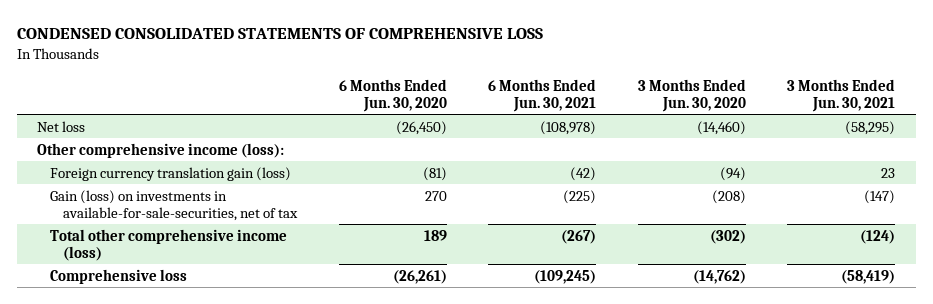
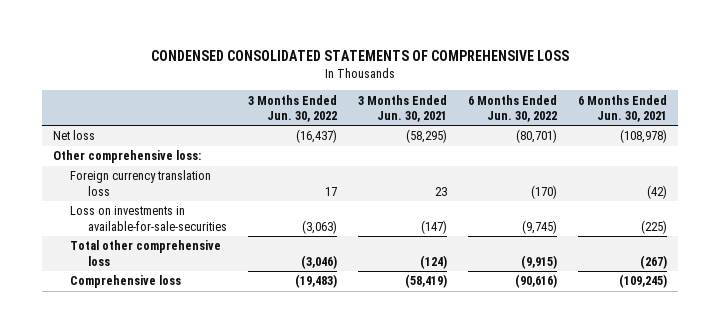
- | 6 Months Ended Jun. 30, 2020 | 6 Months Ended Jun. 30, 2021 | 3 Months Ended Jun. 30, 2020 | 3 Months Ended Jun. 30, 2021
+ | 3 Months Ended Jun. 30, 2022 | 3 Months Ended Jun. 30, 2021 | 6 Months Ended Jun. 30, 2022 | 6 Months Ended Jun. 30, 2021
- Other comprehensive income (loss):
- Foreign currency translation gain (loss) | (81) | (42) | (94) | 23
- Gain (loss) on investments in available-for-sale-securities, net of tax | 270 | (225) | (208) | (147)
- Total other comprehensive income (loss) | 189 | (267) | (302) | (124)
+ Other comprehensive loss:
+ Foreign currency translation loss | 17 | 23 | (170) | (42)
+ Loss on investments in available-for-sale-securities | (3,063) | (147) | (9,745) | (225)
+ Total other comprehensive loss | (3,046) | (124) | (9,915) | (267)

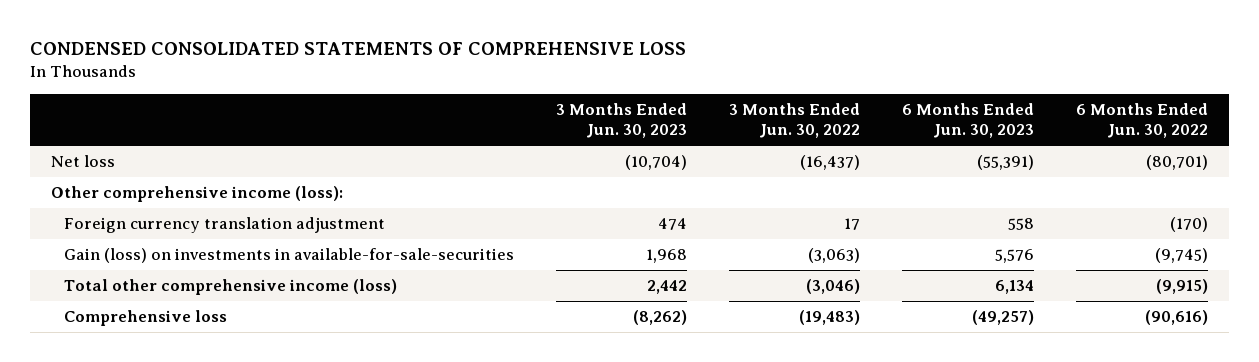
- | 3 Months Ended Jun. 30, 2022 | 3 Months Ended Jun. 30, 2021 | 6 Months Ended Jun. 30, 2022 | 6 Months Ended Jun. 30, 2021
+ | 3 Months Ended Jun. 30, 2023 | 3 Months Ended Jun. 30, 2022 | 6 Months Ended Jun. 30, 2023 | 6 Months Ended Jun. 30, 2022
- Other comprehensive loss:
- Foreign currency translation loss | 17 | 23 | (170) | (42)
- Loss on investments in available-for-sale-securities | (3,063) | (147) | (9,745) | (225)
- Total other comprehensive loss | (3,046) | (124) | (9,915) | (267)
+ Other comprehensive income (loss):
+ Foreign currency translation adjustment | 474 | 17 | 558 | (170)
+ Gain (loss) on investments in available-for-sale-securities | 1,968 | (3,063) | 5,576 | (9,745)
+ Total other comprehensive income (loss) | 2,442 | (3,046) | 6,134 | (9,915)

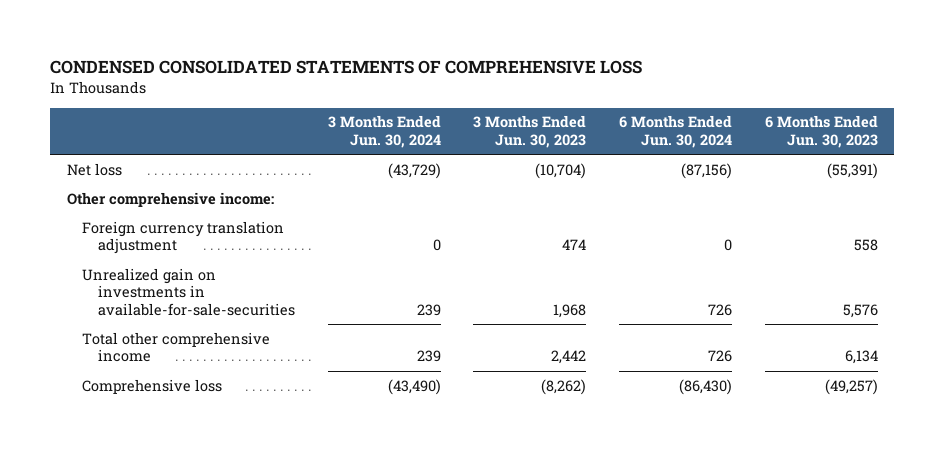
- | 3 Months Ended Jun. 30, 2023 | 3 Months Ended Jun. 30, 2022 | 6 Months Ended Jun. 30, 2023 | 6 Months Ended Jun. 30, 2022
+ | 3 Months Ended Jun. 30, 2024 | 3 Months Ended Jun. 30, 2023 | 6 Months Ended Jun. 30, 2024 | 6 Months Ended Jun. 30, 2023
- Other comprehensive income (loss):
+ Other comprehensive income:
- Gain (loss) on investments in available-for-sale-securities | 1,968 | (3,063) | 5,576 | (9,745)
- Total other comprehensive income (loss) | 2,442 | (3,046) | 6,134 | (9,915)
+ Unrealized gain on investments in available-for-sale-securities | 239 | 1,968 | 726 | 5,576
+ Total other comprehensive income | 239 | 2,442 | 726 | 6,134

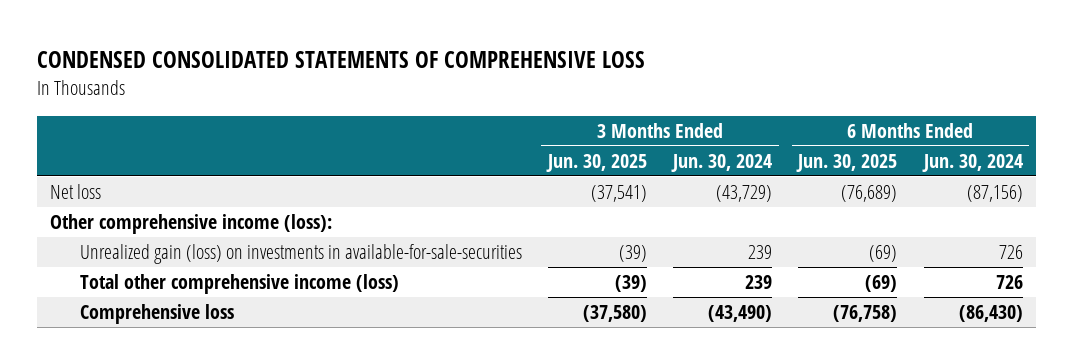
- | 3 Months Ended Jun. 30, 2024 | 3 Months Ended Jun. 30, 2023 | 6 Months Ended Jun. 30, 2024 | 6 Months Ended Jun. 30, 2023
+ | 3 Months Ended Jun. 30, 2025 | 3 Months Ended Jun. 30, 2024 | 6 Months Ended Jun. 30, 2025 | 6 Months Ended Jun. 30, 2024
- Other comprehensive income:
- Foreign currency translation adjustment | 0 | 474 | 0 | 558
- Unrealized gain on investments in available-for-sale-securities | 239 | 1,968 | 726 | 5,576
- Total other comprehensive income | 239 | 2,442 | 726 | 6,134
+ Other comprehensive income (loss):
+ Unrealized gain (loss) on investments in available-for-sale-securities | (39) | 239 | (69) | 726
+ Total other comprehensive income (loss) | (39) | 239 | (69) | 726

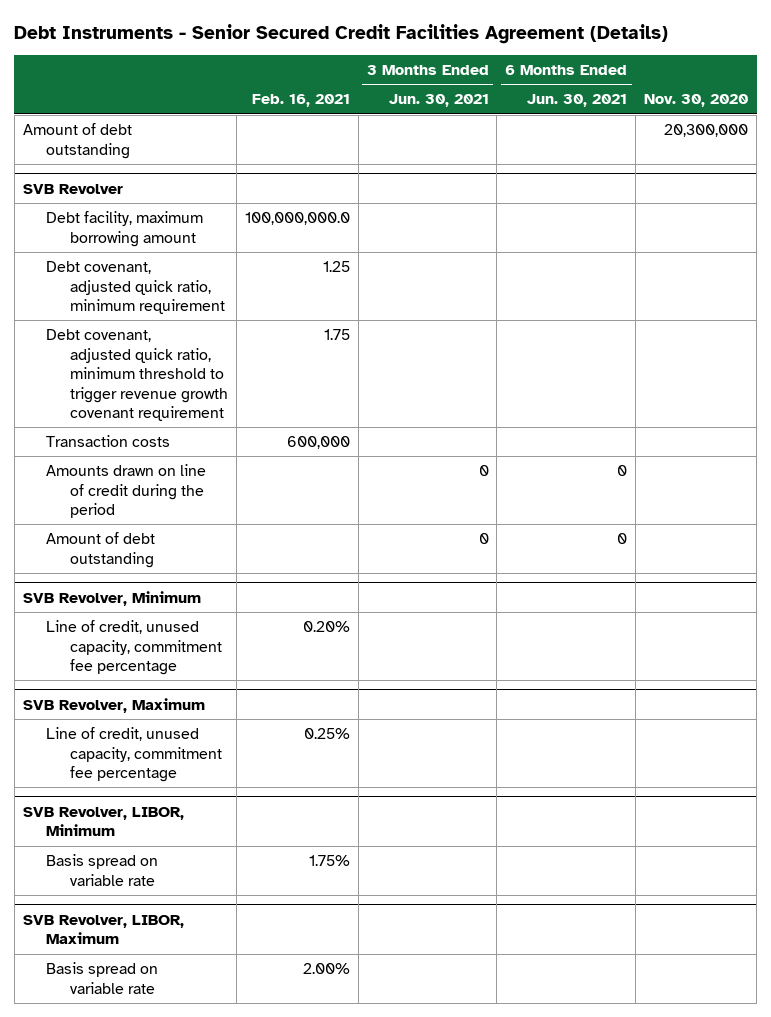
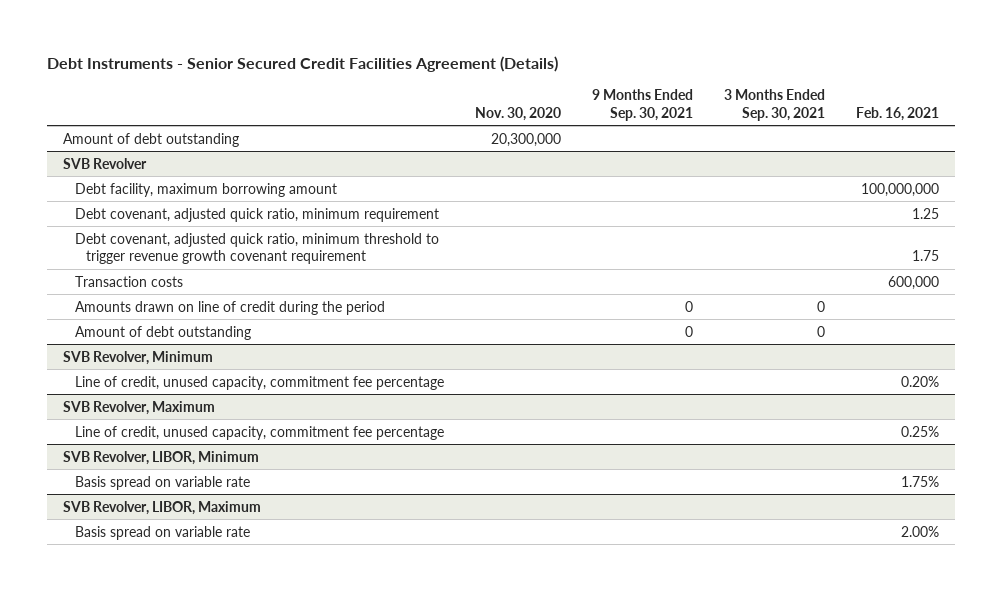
- | Feb. 16, 2021 | 3 Months Ended Jun. 30, 2021 | 6 Months Ended Jun. 30, 2021 | Nov. 30, 2020
+ | Nov. 30, 2020 | 9 Months Ended Sep. 30, 2021 | 3 Months Ended Sep. 30, 2021 | Feb. 16, 2021
@ SVB Revolver
- Debt facility, maximum borrowing amount | 100,000,000.0 | | |
+ Debt facility, maximum borrowing amount | | | | 100,000,000

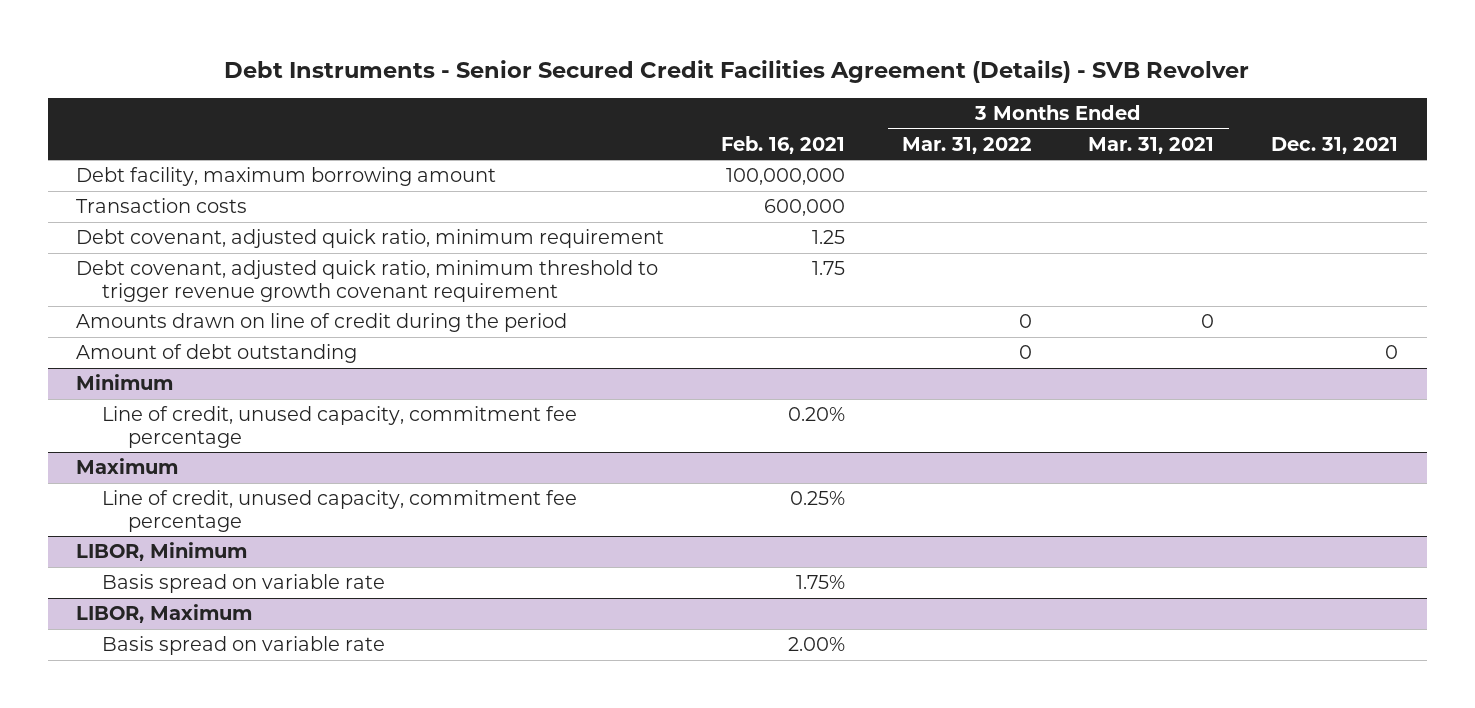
- Debt Instruments - Senior Secured Credit Facilities Agreement (Details)
+ Debt Instruments - Senior Secured Credit Facilities Agreement (Details) - SVB Revolver
- | Nov. 30, 2020 | 9 Months Ended Sep. 30, 2021 | 3 Months Ended Sep. 30, 2021 | Feb. 16, 2021
+ | Feb. 16, 2021 | 3 Months Ended Mar. 31, 2022 | 3 Months Ended Mar. 31, 2021 | Dec. 31, 2021
- Amount of debt outstanding | 20,300,000 | | |
- SVB Revolver
+ Transaction costs | 600,000 | | |
- Transaction costs | | | | 600,000
- SVB Revolver, Minimum
+ Minimum
- SVB Revolver, Maximum
+ Maximum
- SVB Revolver, LIBOR, Minimum
+ LIBOR, Minimum
- SVB Revolver, LIBOR, Maximum
+ LIBOR, Maximum

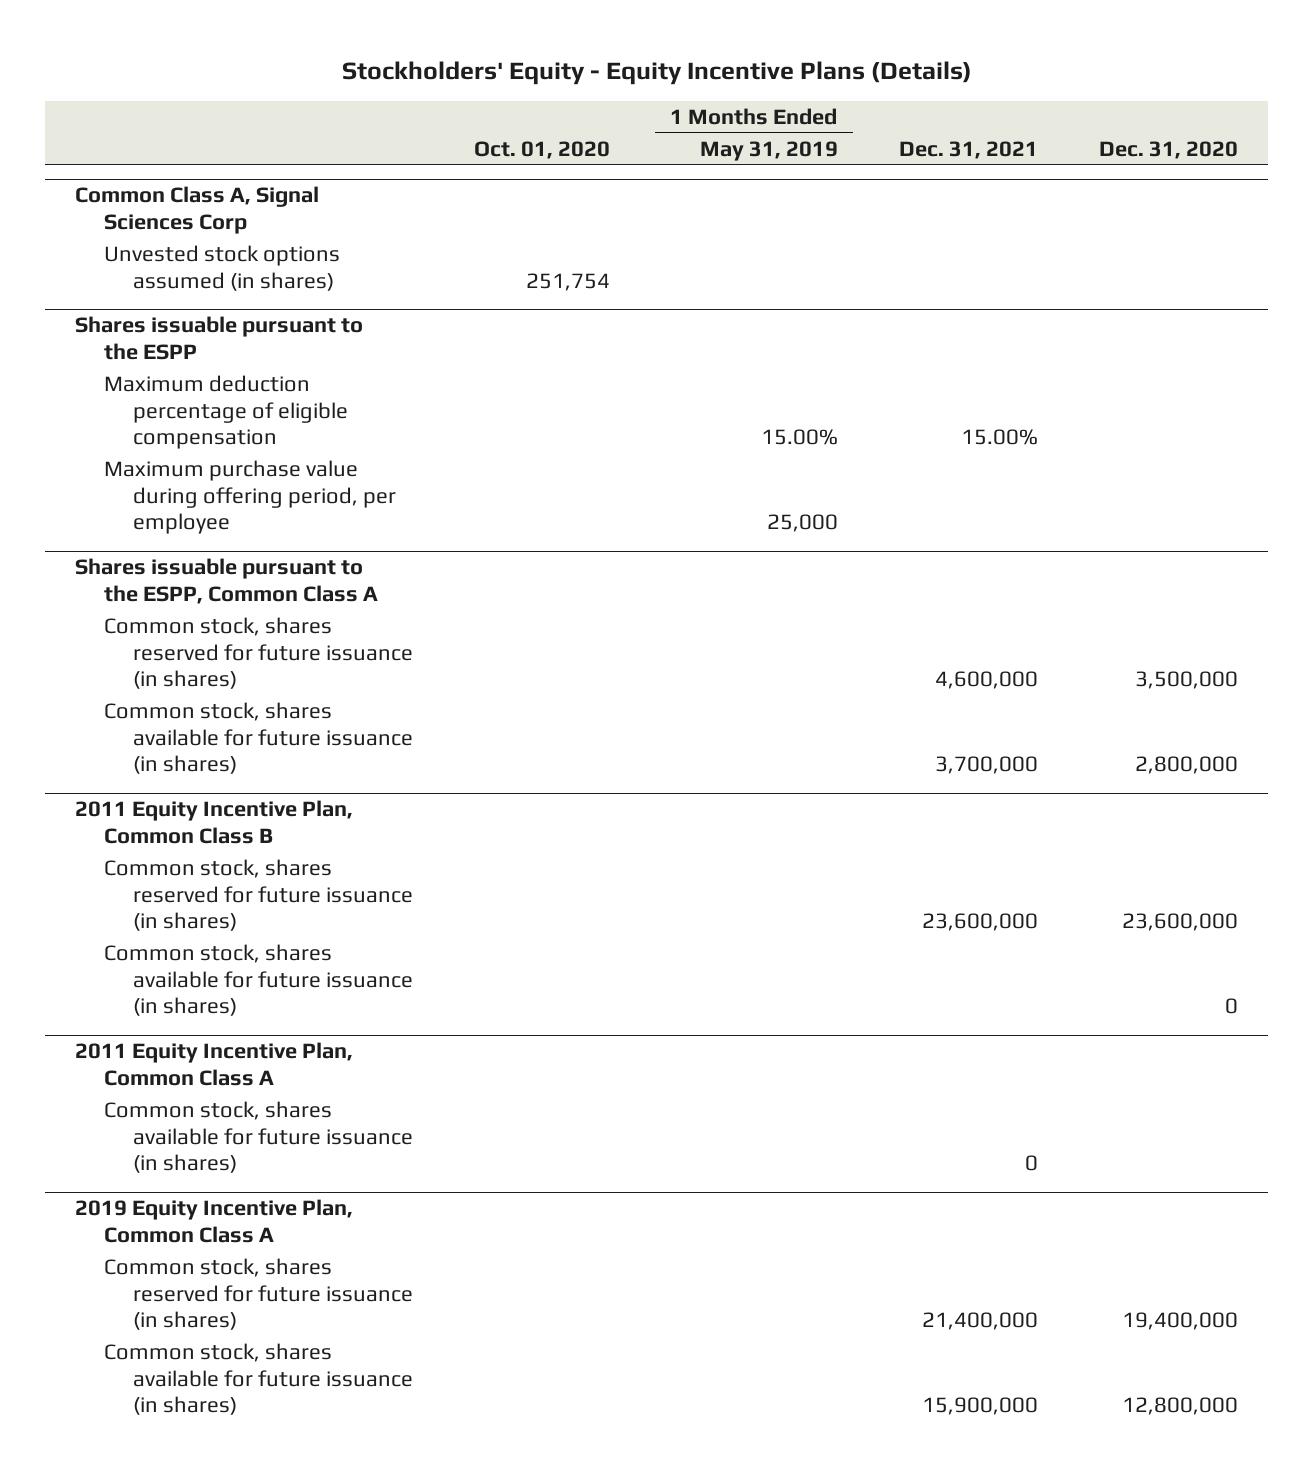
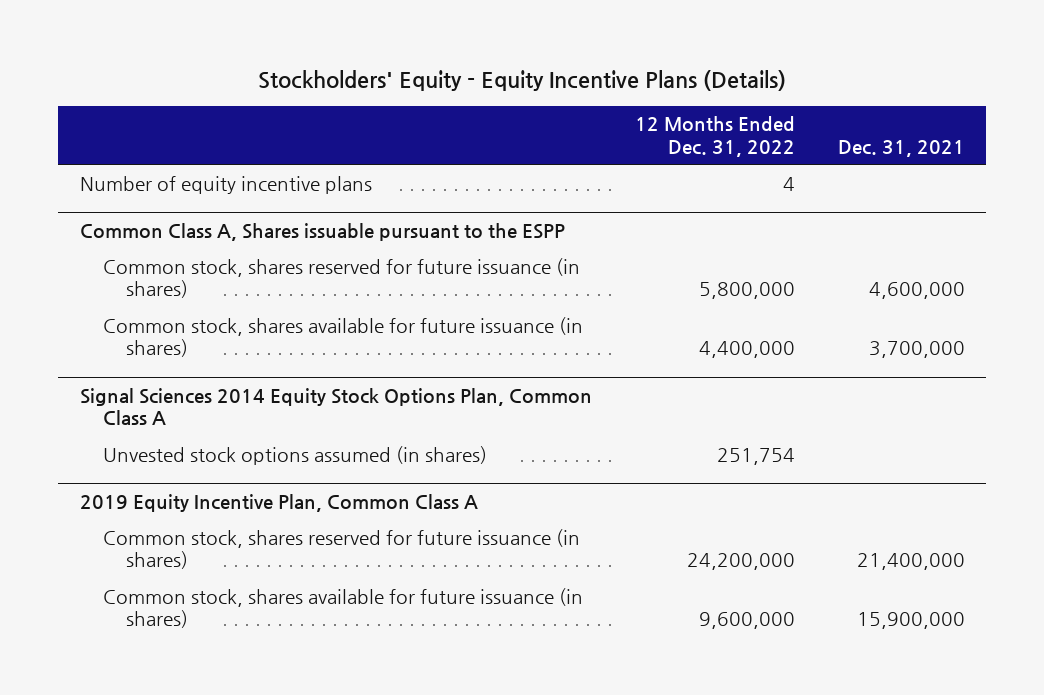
- | Oct. 01, 2020 | 1 Months Ended May 31, 2019 | Dec. 31, 2021 | Dec. 31, 2020
+ | 12 Months Ended Dec. 31, 2022 | Dec. 31, 2021
- Common Class A, Signal Sciences Corp
- Unvested stock options assumed (in shares) | 251,754 | | |
- Shares issuable pursuant to the ESPP
- Maximum deduction percentage of eligible compensation | | 15.00% | 15.00% |
- Maximum purchase value during offering period, per employee | | 25,000 | |
- Shares issuable pursuant to the ESPP, Common Class A
+ Number of equity incentive plans | 4 |
+ Common Class A, Shares issuable pursuant to the ESPP
- 2011 Equity Incentive Plan, Common Class B
- Common stock, shares reserved for future issuance (in shares) | | | 23,600,000 | 23,600,000
- Common stock, shares available for future issuance (in shares) | | | | 0
- 2011 Equity Incentive Plan, Common Class A
- Common stock, shares available for future issuance (in shares) | | | 0 |
+ Signal Sciences 2014 Equity Stock Options Plan, Common Class A
+ Unvested stock options assumed (in shares) | 251,754 |

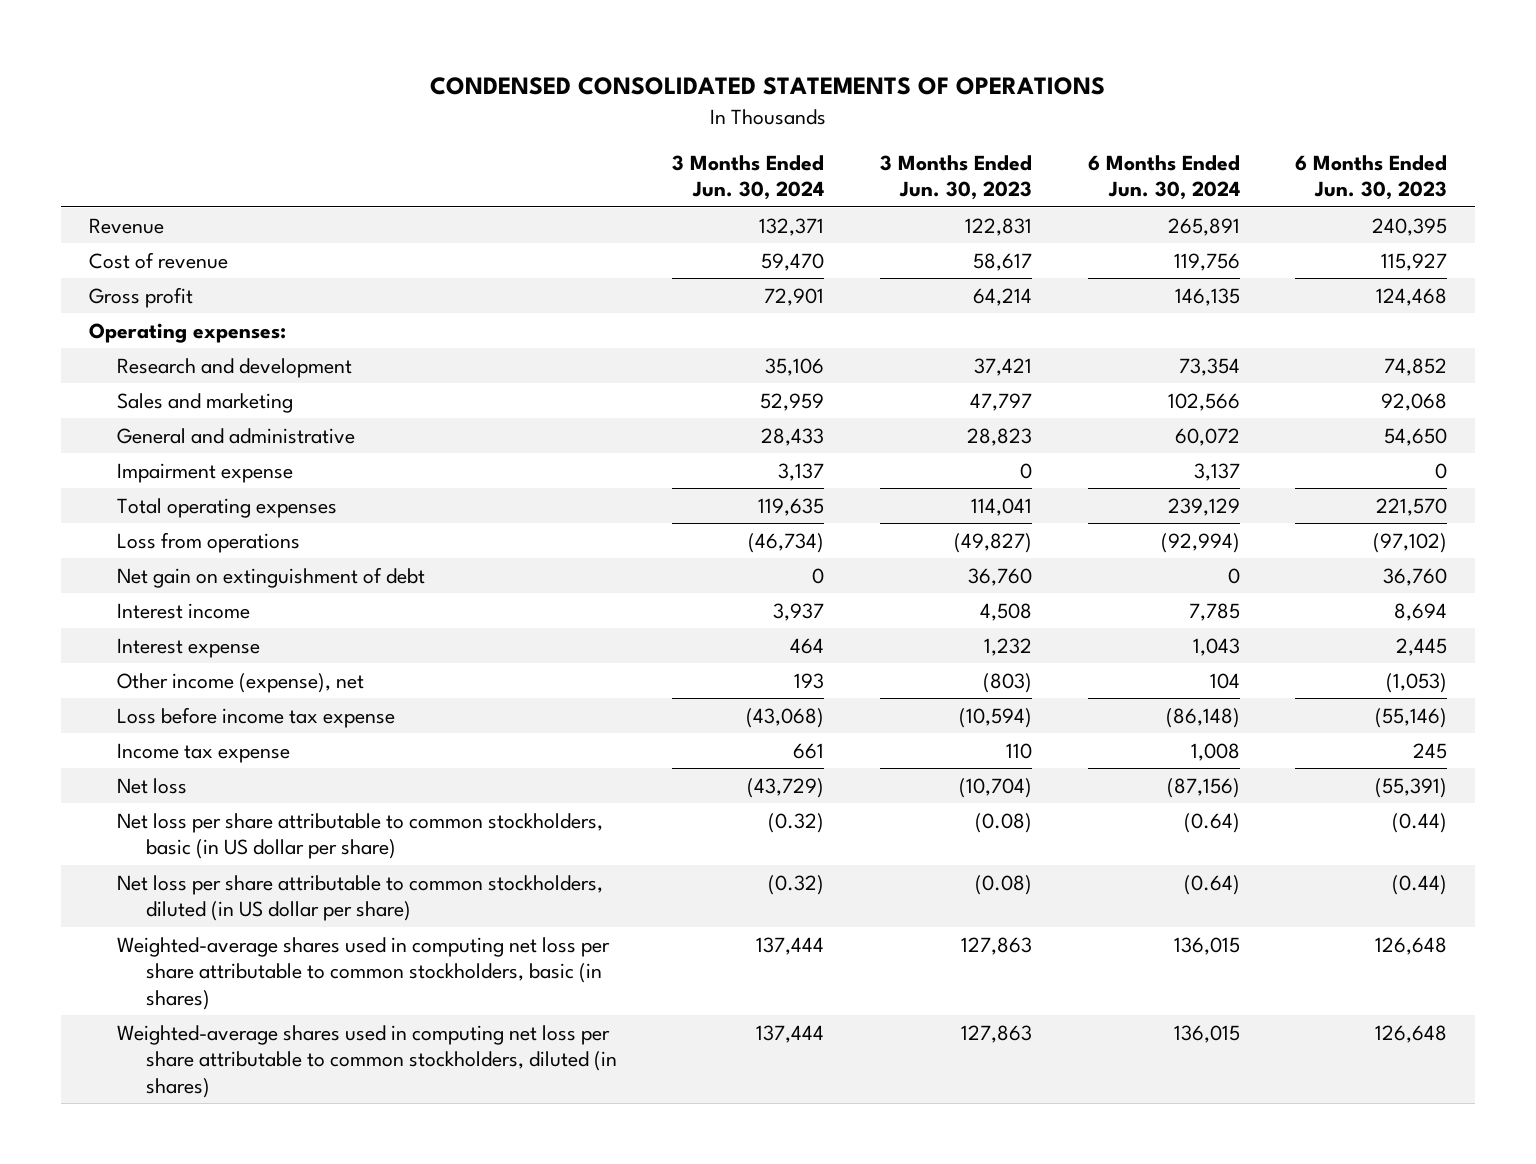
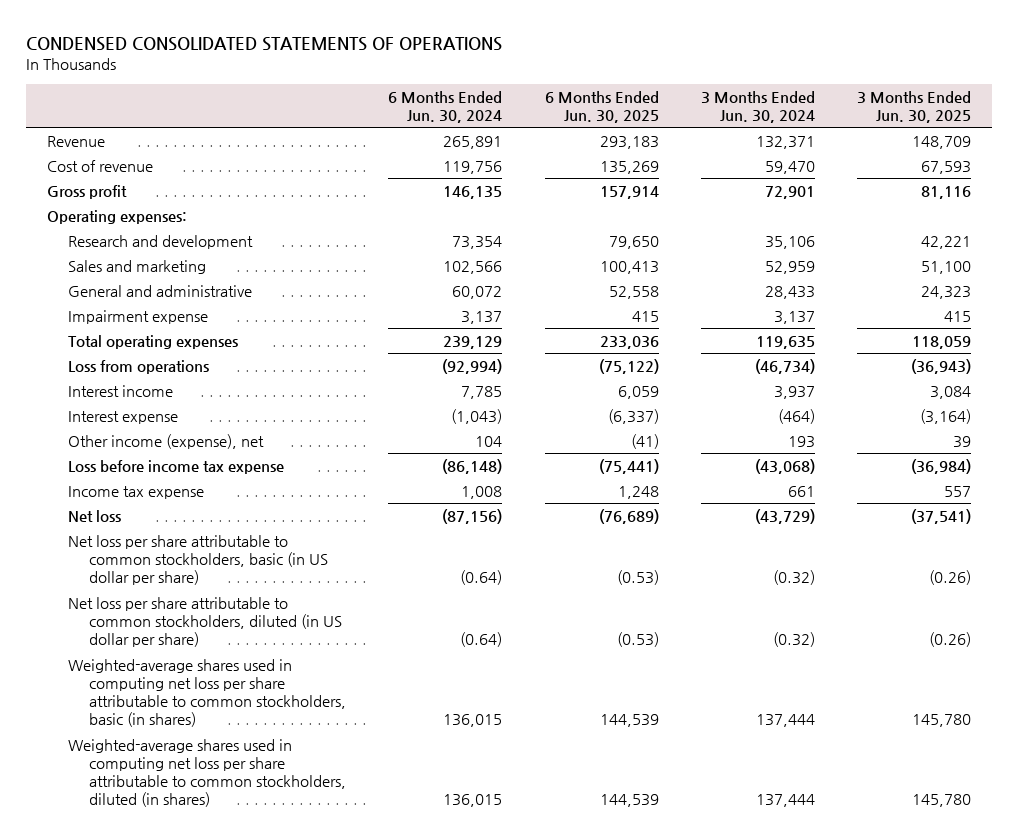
- | 3 Months Ended Jun. 30, 2024 | 3 Months Ended Jun. 30, 2023 | 6 Months Ended Jun. 30, 2024 | 6 Months Ended Jun. 30, 2023
+ | 6 Months Ended Jun. 30, 2024 | 6 Months Ended Jun. 30, 2025 | 3 Months Ended Jun. 30, 2024 | 3 Months Ended Jun. 30, 2025
- Net gain on extinguishment of debt | 0 | 36,760 | 0 | 36,760
- Interest expense | 464 | 1,232 | 1,043 | 2,445
+ Interest expense | (1,043) | (6,337) | (464) | (3,164)

